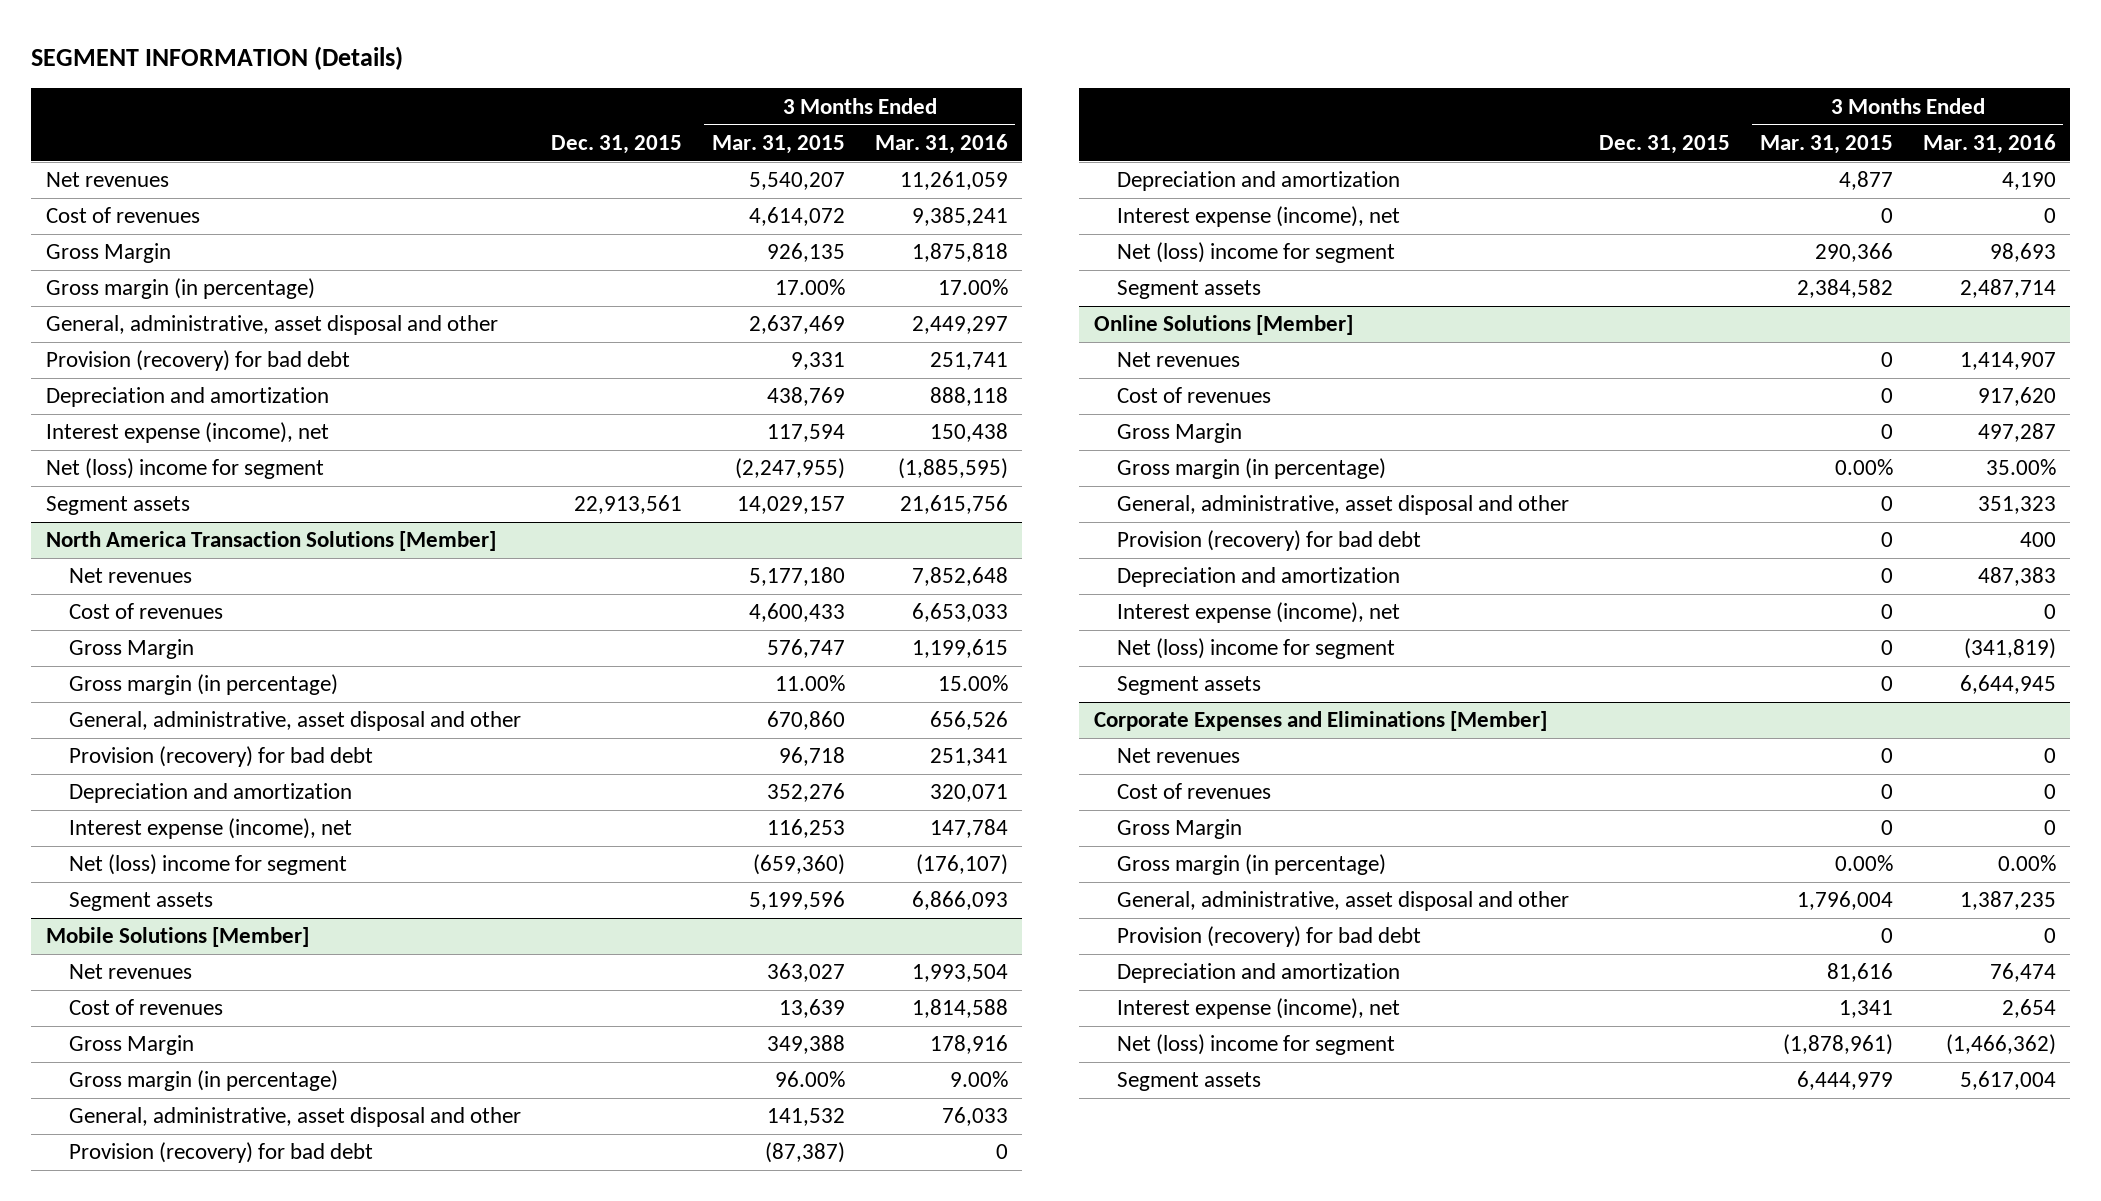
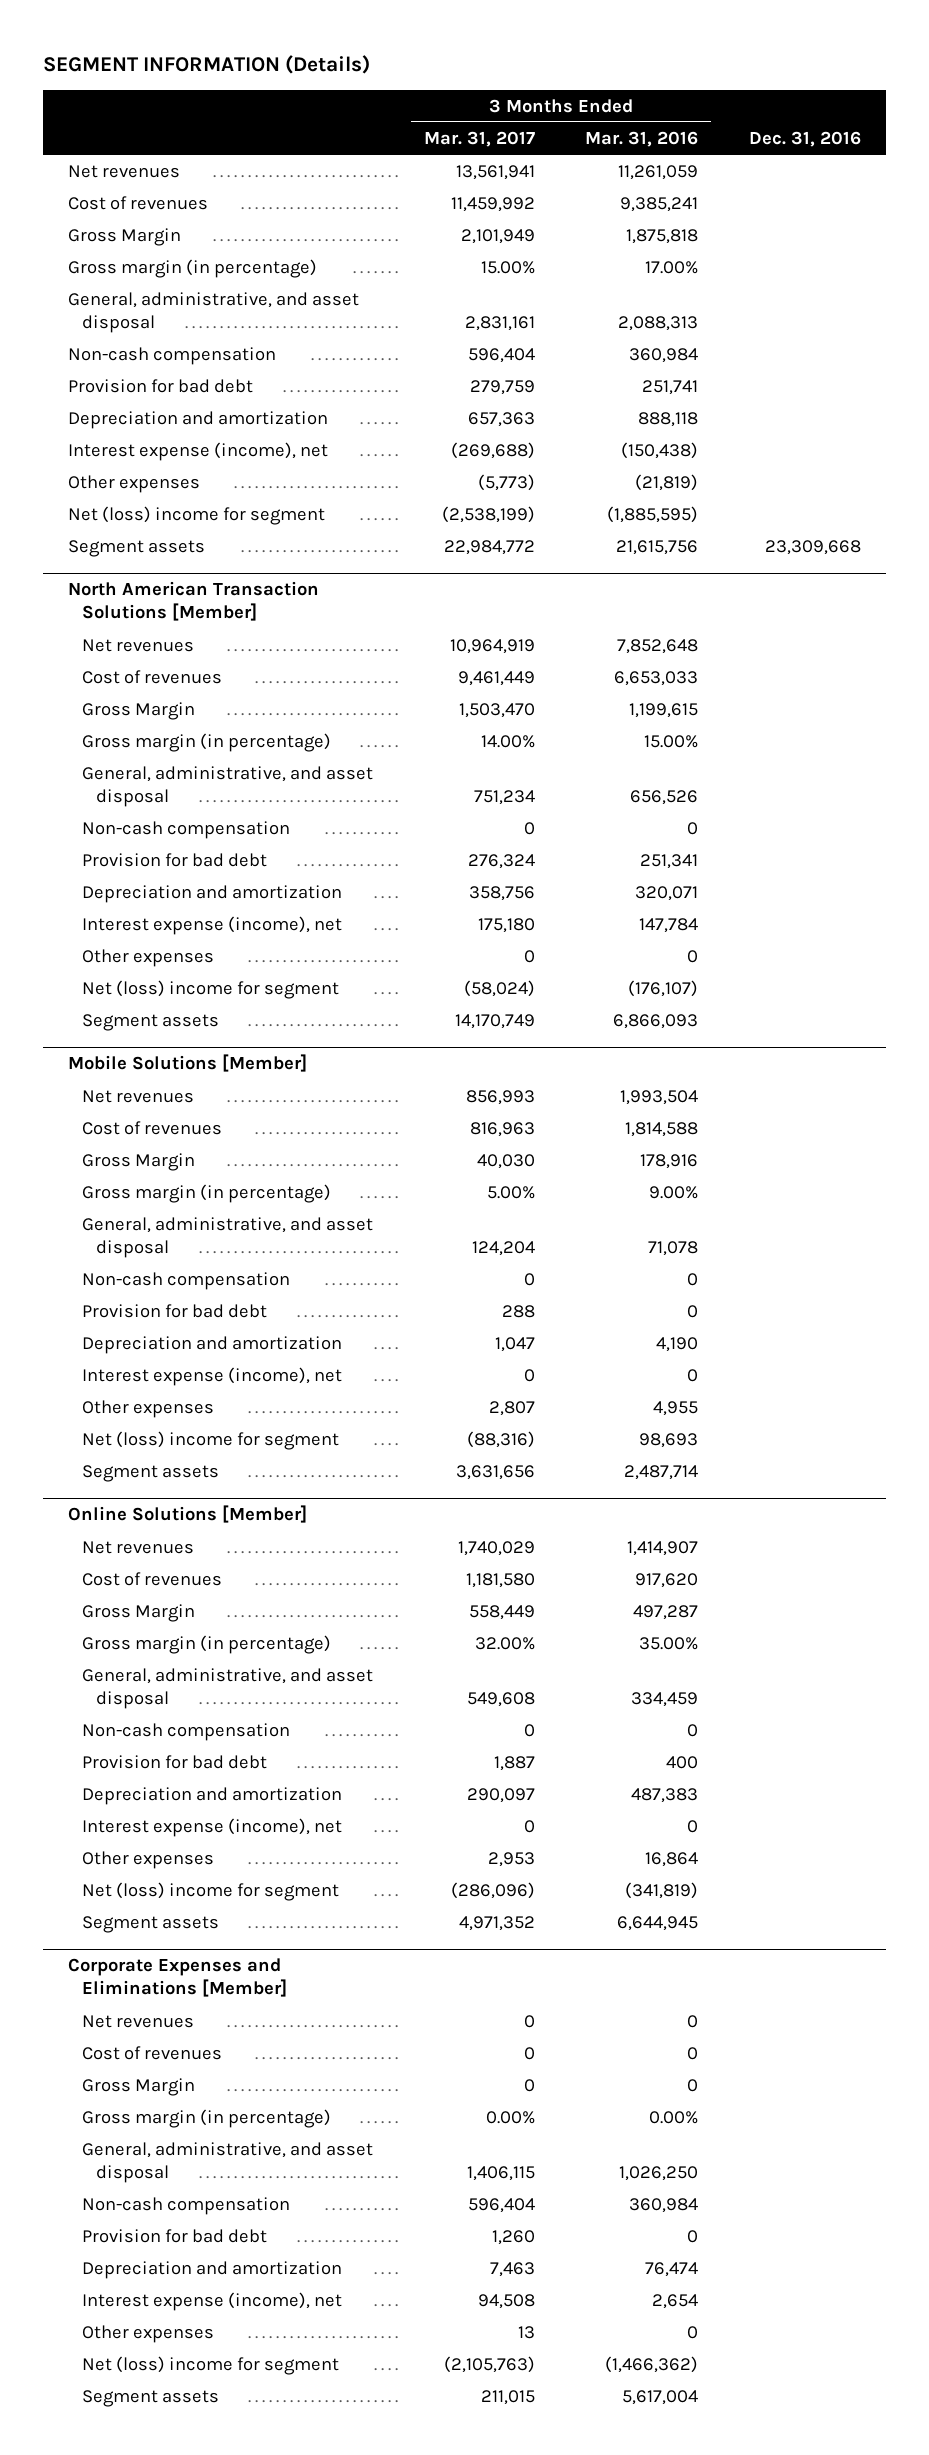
- | Dec. 31, 2015 | 3 Months Ended Mar. 31, 2015 | 3 Months Ended Mar. 31, 2016
+ | 3 Months Ended Mar. 31, 2017 | 3 Months Ended Mar. 31, 2016 | Dec. 31, 2016
- General, administrative, asset disposal and other | | 2,637,469 | 2,449,297
- Provision (recovery) for bad debt | | 9,331 | 251,741
+ General, administrative, and asset disposal | 2,831,161 | 2,088,313 |
+ Non-cash compensation | 596,404 | 360,984 |
+ Provision for bad debt | 279,759 | 251,741 |
- Interest expense (income), net | | 117,594 | 150,438
+ Interest expense (income), net | (269,688) | (150,438) |
+ Other expenses | (5,773) | (21,819) |
- North America Transaction Solutions [Member]
+ North American Transaction Solutions [Member]
- General, administrative, asset disposal and other | | 670,860 | 656,526
- Provision (recovery) for bad debt | | 96,718 | 251,341
+ General, administrative, and asset disposal | 751,234 | 656,526 |
+ Non-cash compensation | 0 | 0 |
+ Provision for bad debt | 276,324 | 251,341 |
+ Other expenses | 0 | 0 |
@ Mobile Solutions [Member]
- General, administrative, asset disposal and other | | 141,532 | 76,033
- Provision (recovery) for bad debt | | (87,387) | 0
+ General, administrative, and asset disposal | 124,204 | 71,078 |
+ Non-cash compensation | 0 | 0 |
+ Provision for bad debt | 288 | 0 |
+ Other expenses | 2,807 | 4,955 |
@ Online Solutions [Member]
- General, administrative, asset disposal and other | | 0 | 351,323
- Provision (recovery) for bad debt | | 0 | 400
+ General, administrative, and asset disposal | 549,608 | 334,459 |
+ Non-cash compensation | 0 | 0 |
+ Provision for bad debt | 1,887 | 400 |
+ Other expenses | 2,953 | 16,864 |
@ Corporate Expenses and Eliminations [Member]
- General, administrative, asset disposal and other | | 1,796,004 | 1,387,235
- Provision (recovery) for bad debt | | 0 | 0
+ General, administrative, and asset disposal | 1,406,115 | 1,026,250 |
+ Non-cash compensation | 596,404 | 360,984 |
+ Provision for bad debt | 1,260 | 0 |
+ Other expenses | 13 | 0 |

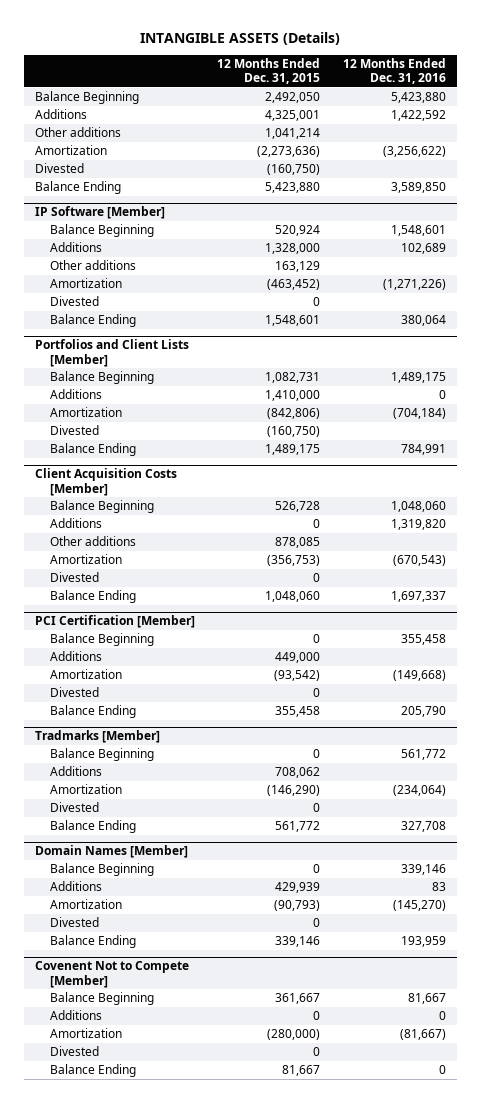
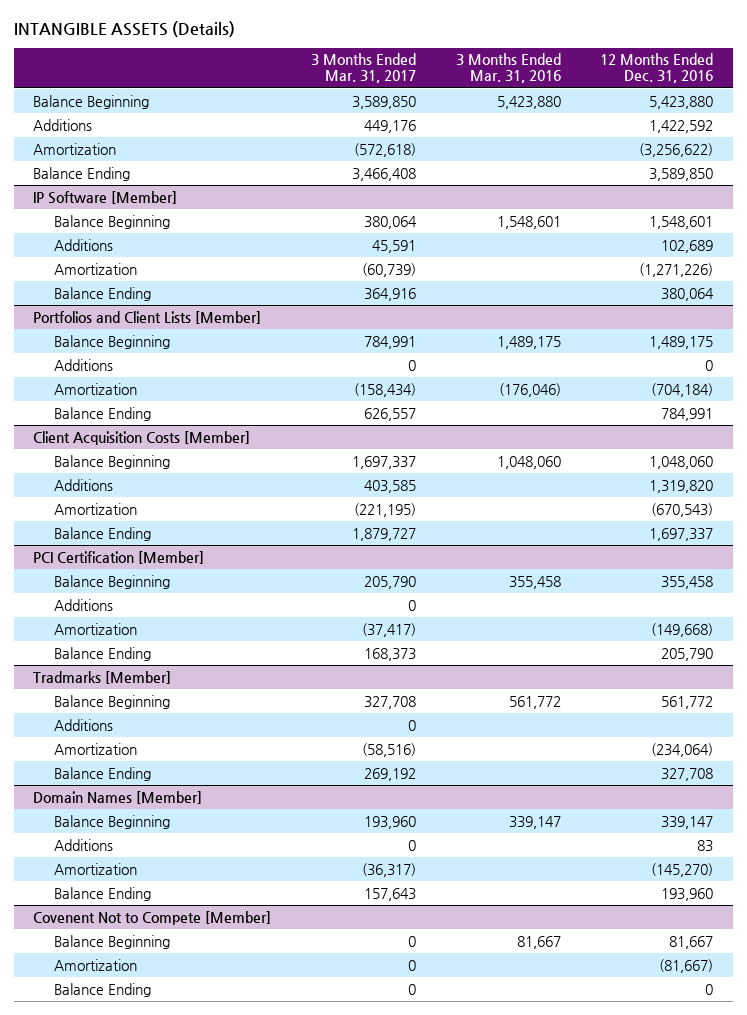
- | 12 Months Ended Dec. 31, 2015 | 12 Months Ended Dec. 31, 2016
+ | 3 Months Ended Mar. 31, 2017 | 3 Months Ended Mar. 31, 2016 | 12 Months Ended Dec. 31, 2016
- Other additions | 1,041,214 |
- Divested | (160,750) |
@ IP Software [Member]
- Other additions | 163,129 |
- Divested | 0 |
@ Portfolios and Client Lists [Member]
- Divested | (160,750) |
@ Client Acquisition Costs [Member]
- Other additions | 878,085 |
- Divested | 0 |
@ PCI Certification [Member]
- Divested | 0 |
@ Tradmarks [Member]
- Divested | 0 |
@ Domain Names [Member]
- Balance Beginning | 0 | 339,146
+ Balance Beginning | 193,960 | 339,147 | 339,147
- Divested | 0 |
- Balance Ending | 339,146 | 193,959
+ Balance Ending | 157,643 | | 193,960
@ Covenent Not to Compete [Member]
- Additions | 0 | 0
- Divested | 0 |

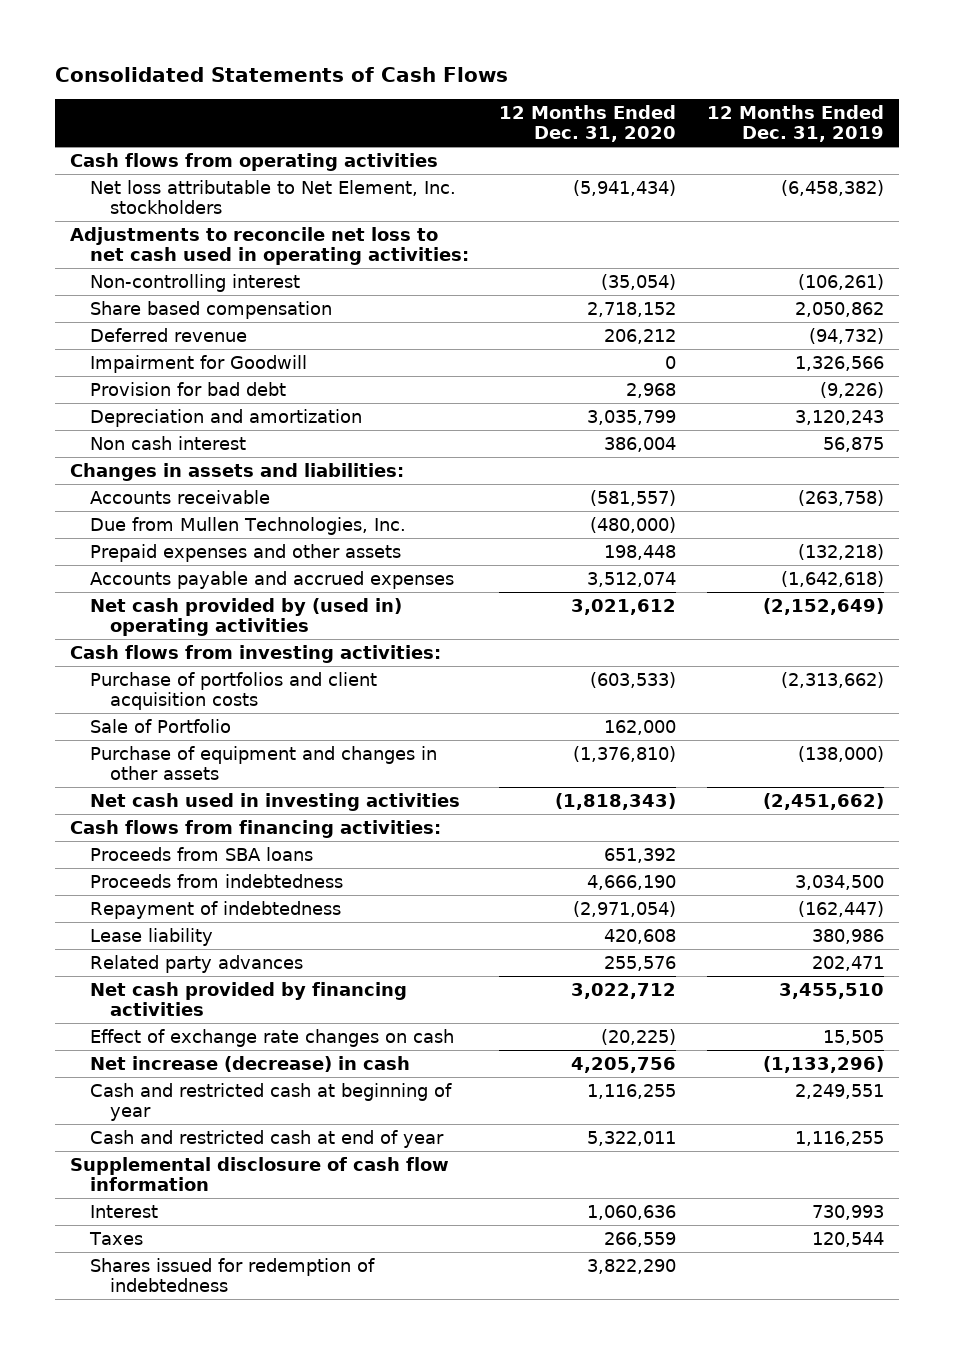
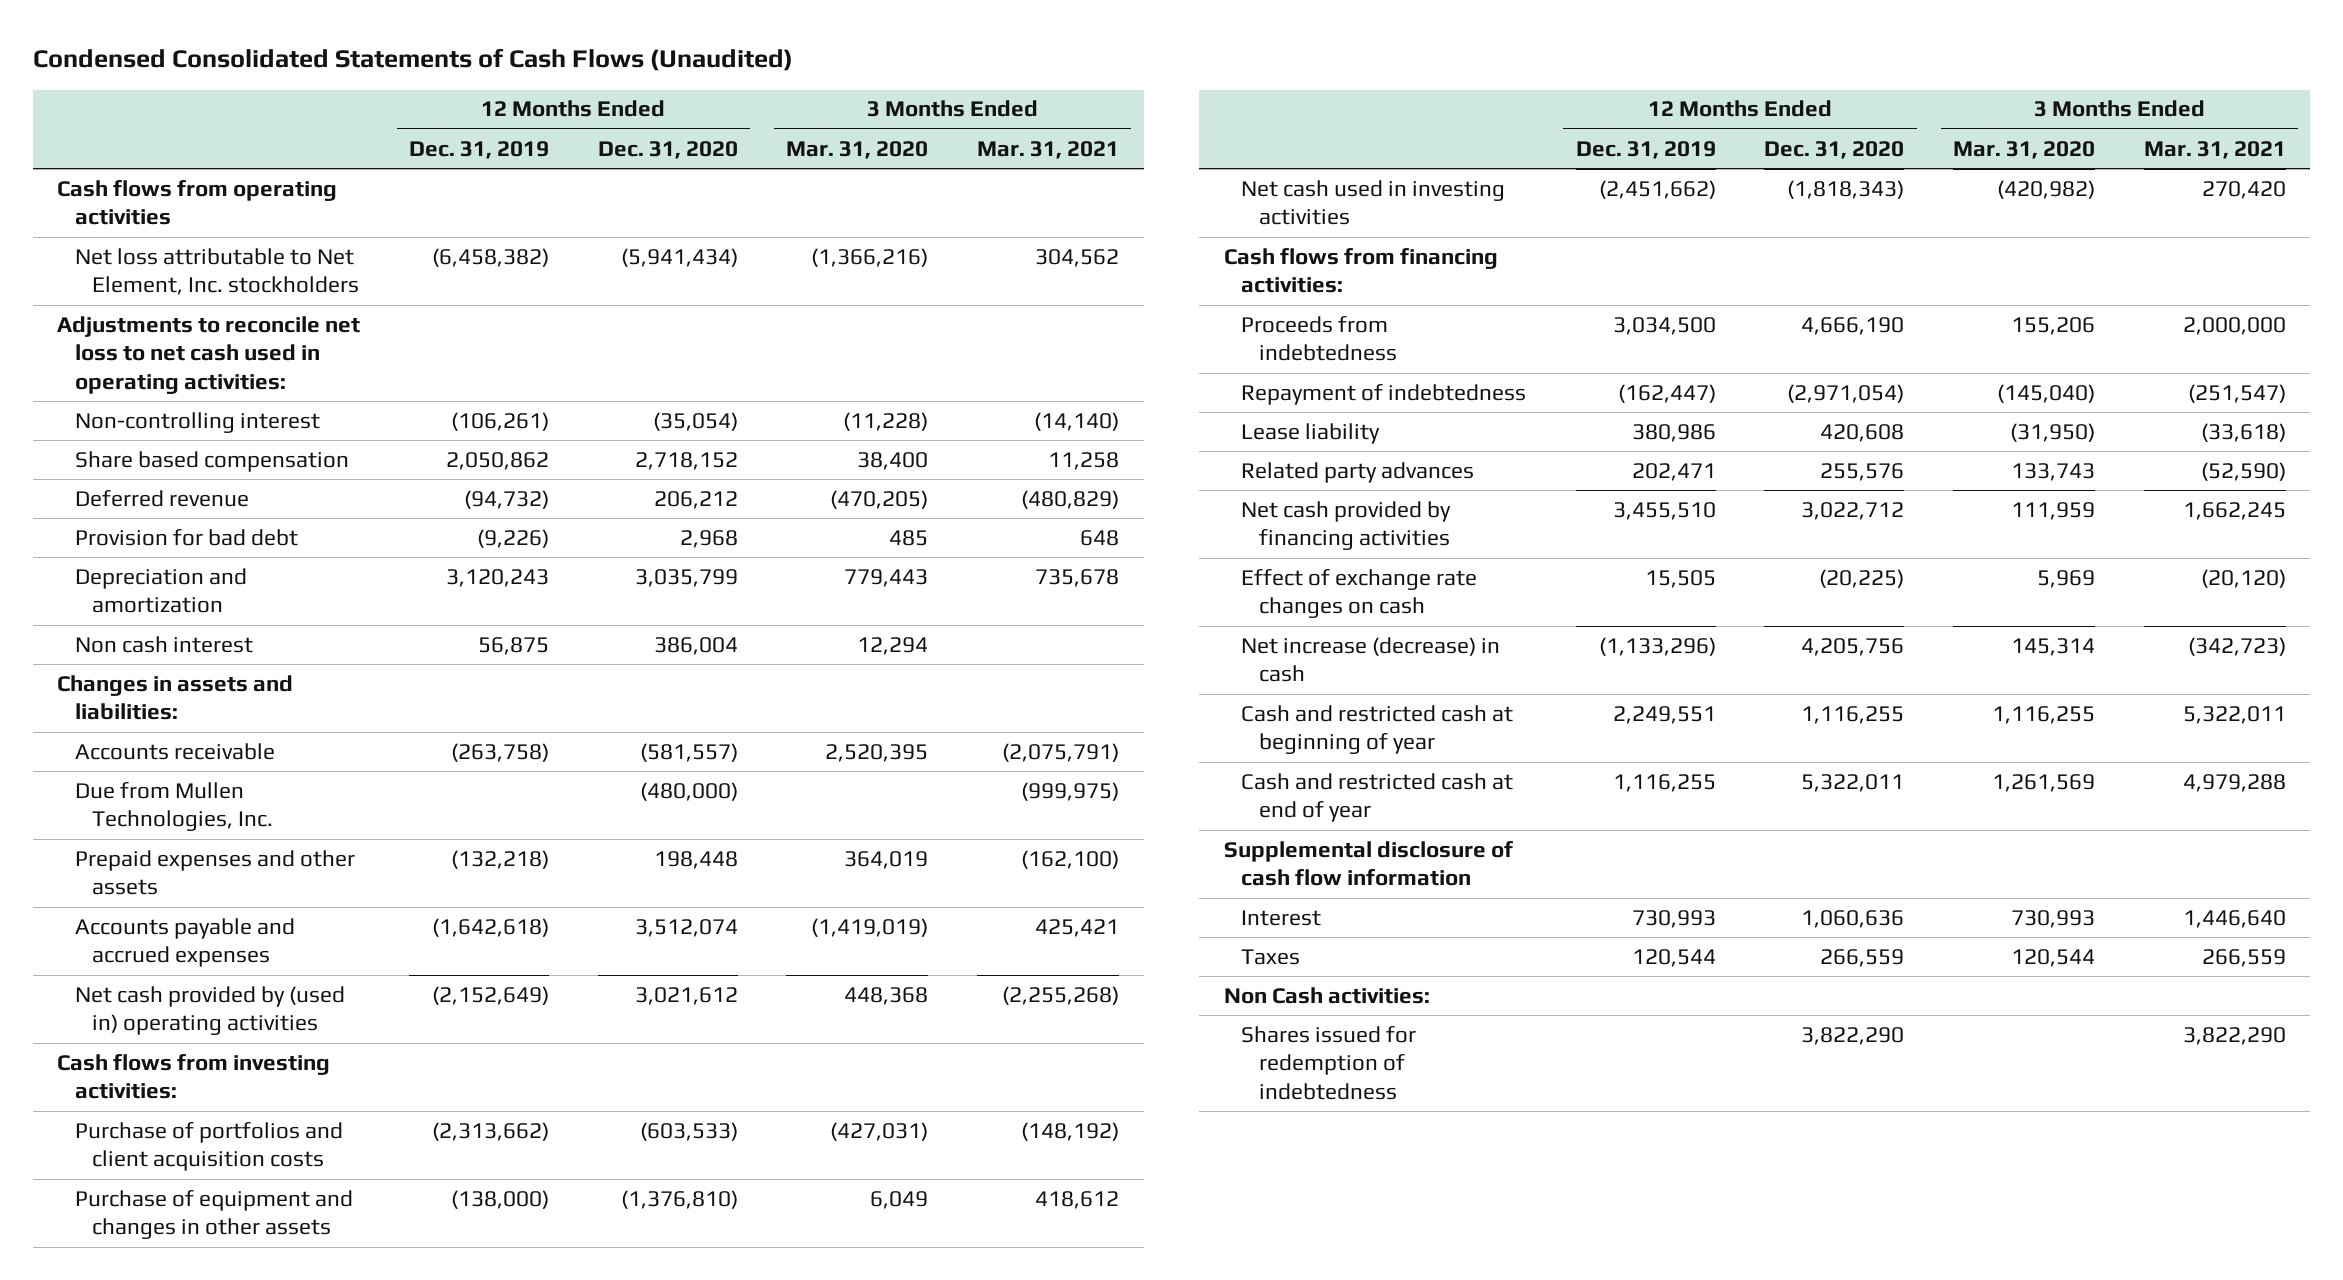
- Consolidated Statements of Cash Flows
+ Condensed Consolidated Statements of Cash Flows (Unaudited)
- | 12 Months Ended Dec. 31, 2020 | 12 Months Ended Dec. 31, 2019
+ | 12 Months Ended Dec. 31, 2019 | 12 Months Ended Dec. 31, 2020 | 3 Months Ended Mar. 31, 2020 | 3 Months Ended Mar. 31, 2021
- Impairment for Goodwill | 0 | 1,326,566
- Sale of Portfolio | 162,000 |
- Proceeds from SBA loans | 651,392 |
+ Non Cash activities:

